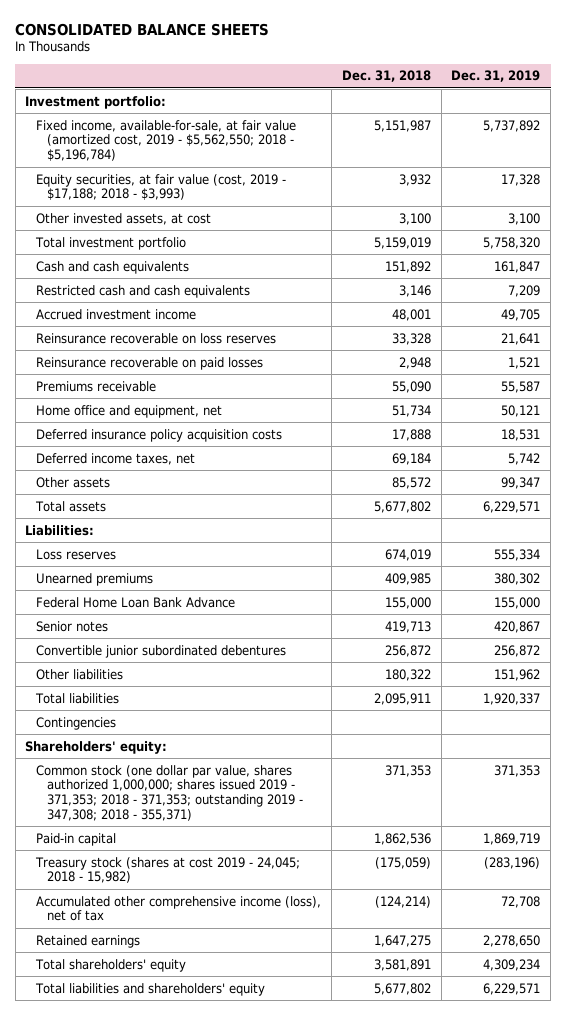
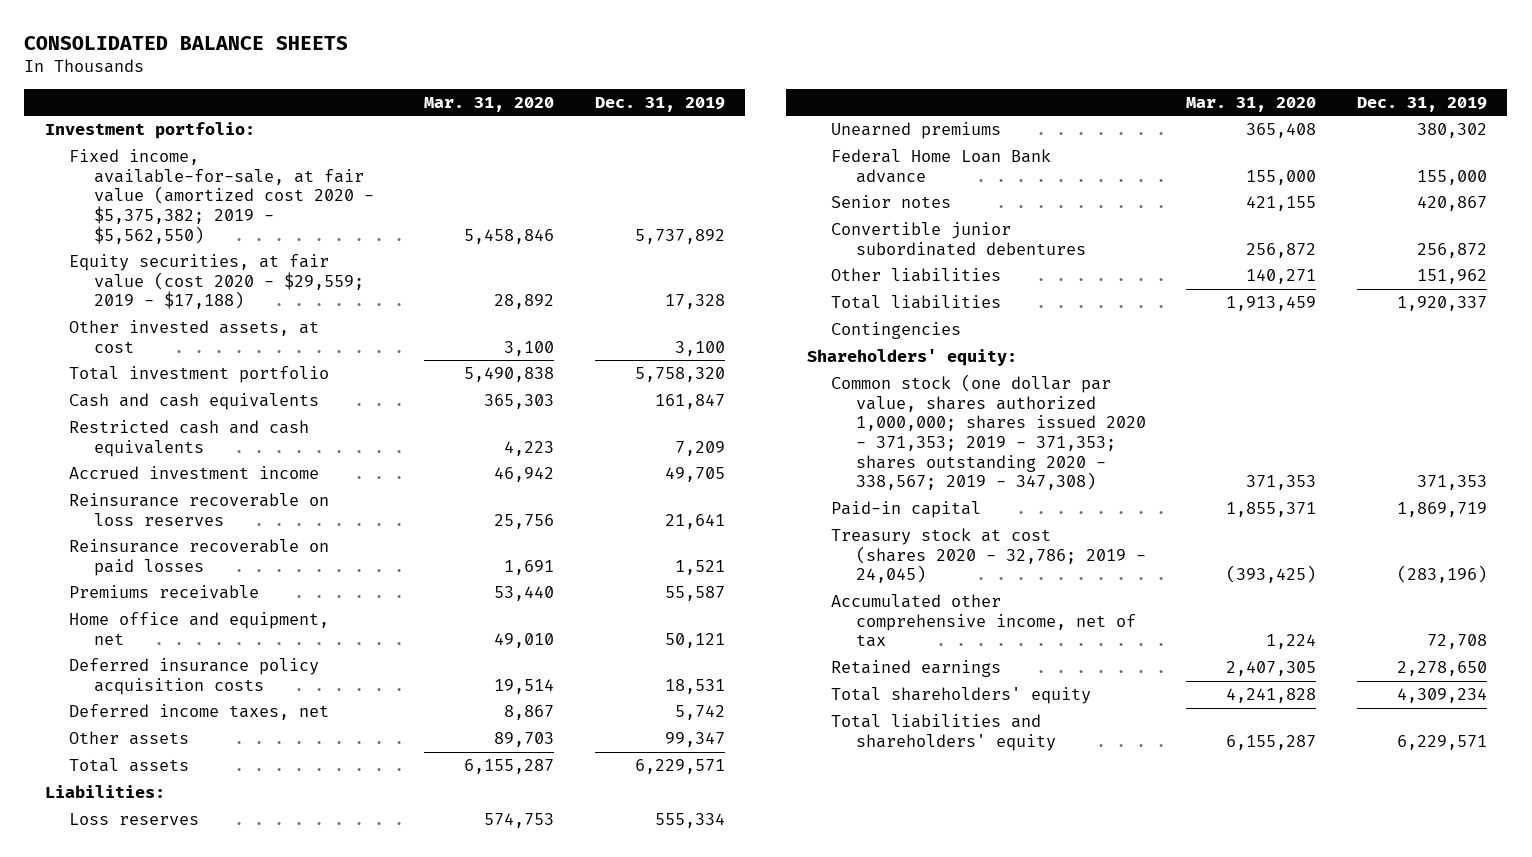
- | Dec. 31, 2018 | Dec. 31, 2019
+ | Mar. 31, 2020 | Dec. 31, 2019
- Fixed income, available-for-sale, at fair value (amortized cost, 2019 - $5,562,550; 2018 - $5,196,784) | 5,151,987 | 5,737,892
- Equity securities, at fair value (cost, 2019 - $17,188; 2018 - $3,993) | 3,932 | 17,328
+ Fixed income, available-for-sale, at fair value (amortized cost 2020 - $5,375,382; 2019 - $5,562,550) | 5,458,846 | 5,737,892
+ Equity securities, at fair value (cost 2020 - $29,559; 2019 - $17,188) | 28,892 | 17,328
- Federal Home Loan Bank Advance | 155,000 | 155,000
+ Federal Home Loan Bank advance | 155,000 | 155,000
- Common stock (one dollar par value, shares authorized 1,000,000; shares issued 2019 - 371,353; 2018 - 371,353; outstanding 2019 - 347,308; 2018 - 355,371) | 371,353 | 371,353
+ Common stock (one dollar par value, shares authorized 1,000,000; shares issued 2020 - 371,353; 2019 - 371,353; shares outstanding 2020 - 338,567; 2019 - 347,308) | 371,353 | 371,353
- Treasury stock (shares at cost 2019 - 24,045; 2018 - 15,982) | (175,059) | (283,196)
- Accumulated other comprehensive income (loss), net of tax | (124,214) | 72,708
+ Treasury stock at cost (shares 2020 - 32,786; 2019 - 24,045) | (393,425) | (283,196)
+ Accumulated other comprehensive income, net of tax | 1,224 | 72,708

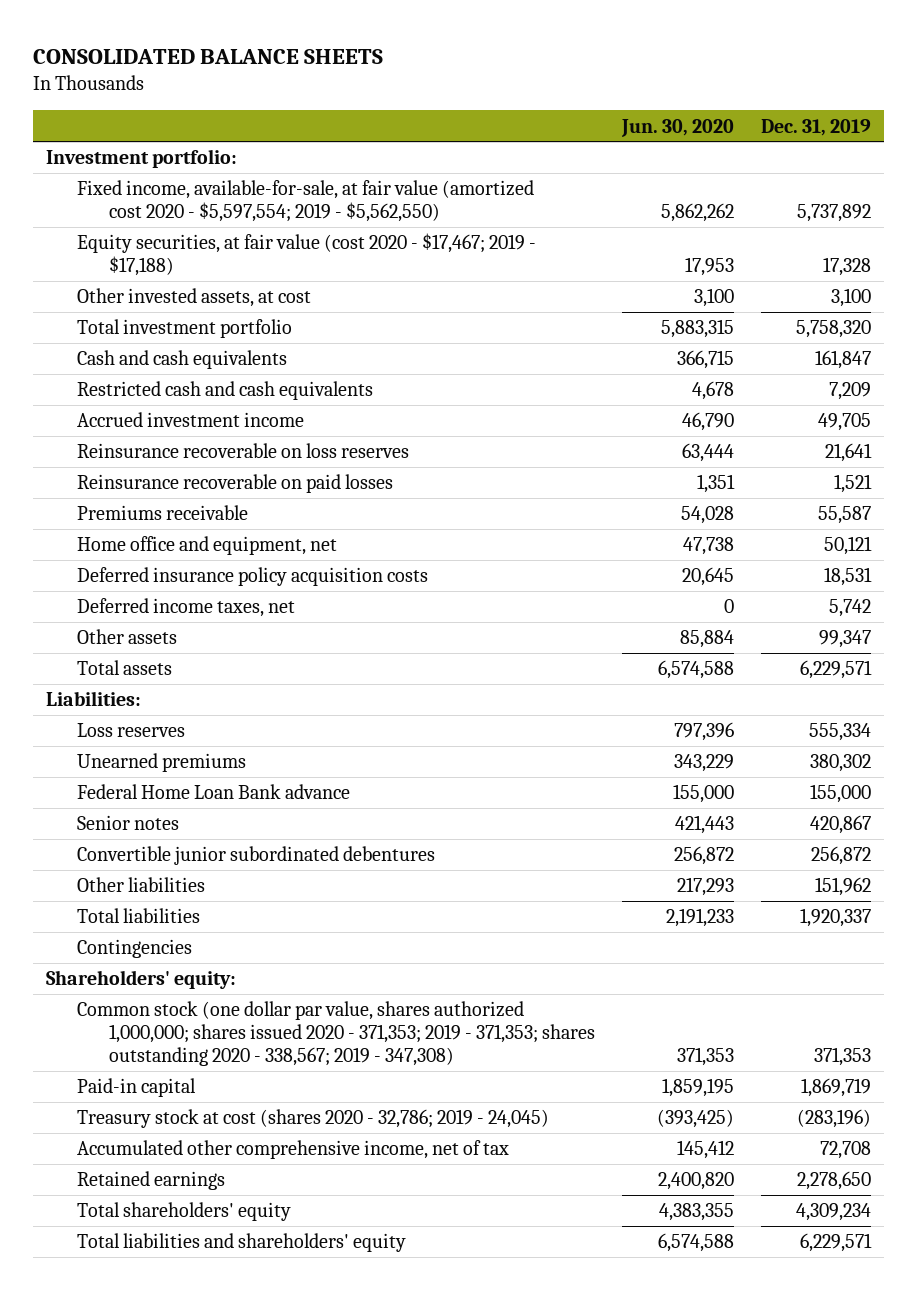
- | Mar. 31, 2020 | Dec. 31, 2019
+ | Jun. 30, 2020 | Dec. 31, 2019
- Fixed income, available-for-sale, at fair value (amortized cost 2020 - $5,375,382; 2019 - $5,562,550) | 5,458,846 | 5,737,892
- Equity securities, at fair value (cost 2020 - $29,559; 2019 - $17,188) | 28,892 | 17,328
+ Fixed income, available-for-sale, at fair value (amortized cost 2020 - $5,597,554; 2019 - $5,562,550) | 5,862,262 | 5,737,892
+ Equity securities, at fair value (cost 2020 - $17,467; 2019 - $17,188) | 17,953 | 17,328

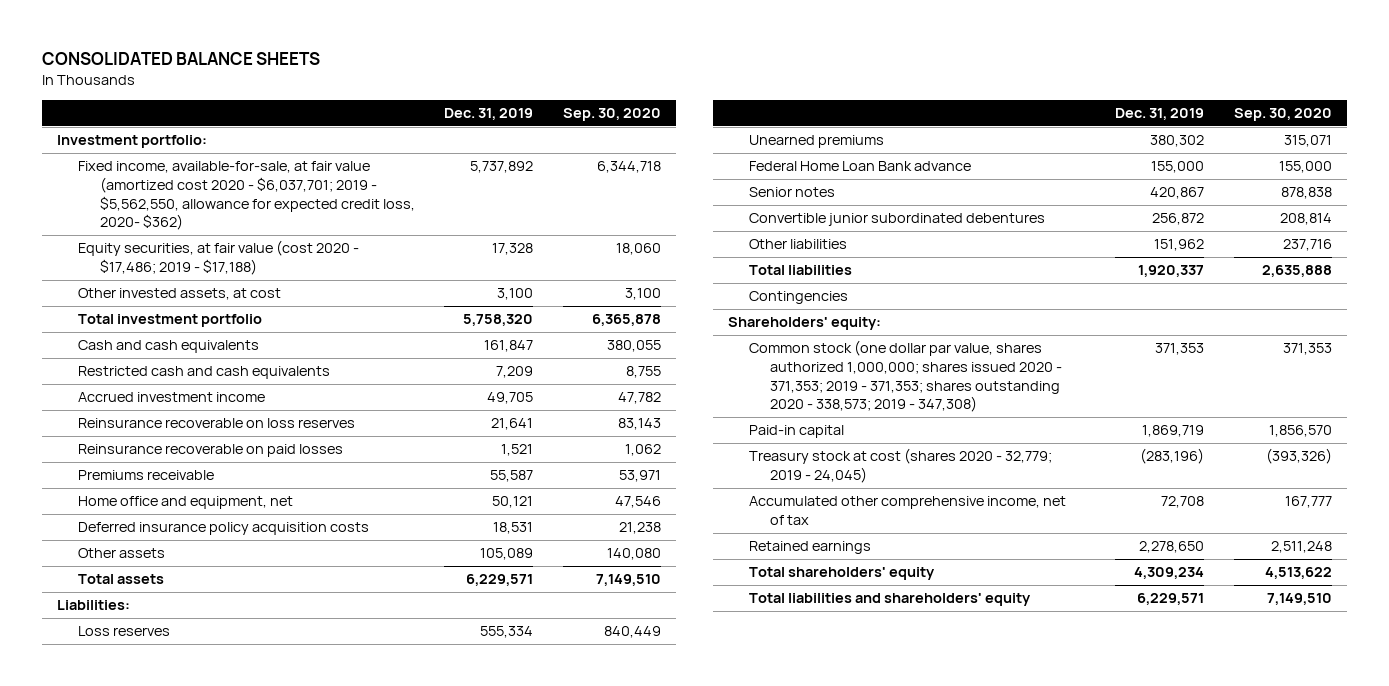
- | Jun. 30, 2020 | Dec. 31, 2019
+ | Dec. 31, 2019 | Sep. 30, 2020
- Fixed income, available-for-sale, at fair value (amortized cost 2020 - $5,597,554; 2019 - $5,562,550) | 5,862,262 | 5,737,892
- Equity securities, at fair value (cost 2020 - $17,467; 2019 - $17,188) | 17,953 | 17,328
+ Fixed income, available-for-sale, at fair value (amortized cost 2020 - $6,037,701; 2019 - $5,562,550, allowance for expected credit loss, 2020- $362) | 5,737,892 | 6,344,718
+ Equity securities, at fair value (cost 2020 - $17,486; 2019 - $17,188) | 17,328 | 18,060
- Deferred income taxes, net | 0 | 5,742
- Other assets | 85,884 | 99,347
+ Other assets | 105,089 | 140,080
- Common stock (one dollar par value, shares authorized 1,000,000; shares issued 2020 - 371,353; 2019 - 371,353; shares outstanding 2020 - 338,567; 2019 - 347,308) | 371,353 | 371,353
+ Common stock (one dollar par value, shares authorized 1,000,000; shares issued 2020 - 371,353; 2019 - 371,353; shares outstanding 2020 - 338,573; 2019 - 347,308) | 371,353 | 371,353
- Treasury stock at cost (shares 2020 - 32,786; 2019 - 24,045) | (393,425) | (283,196)
+ Treasury stock at cost (shares 2020 - 32,779; 2019 - 24,045) | (283,196) | (393,326)

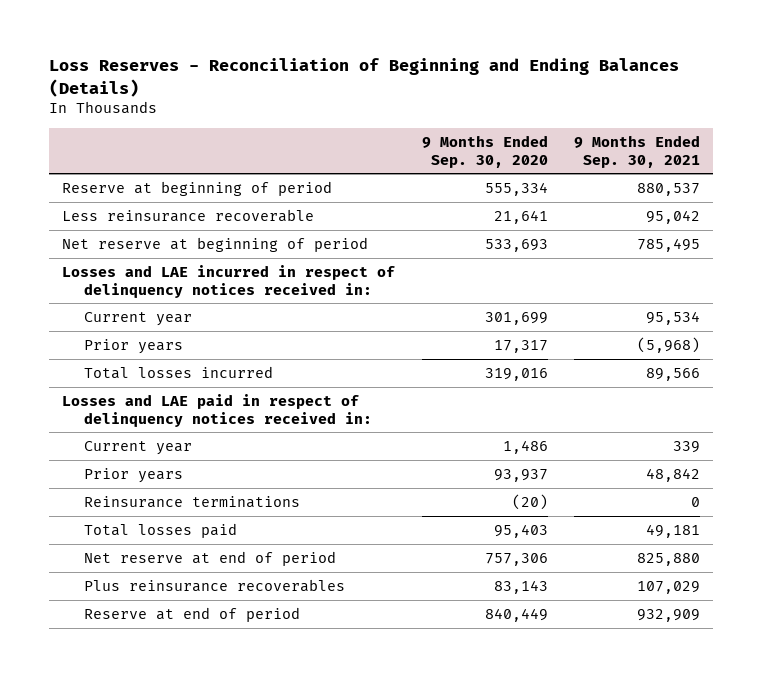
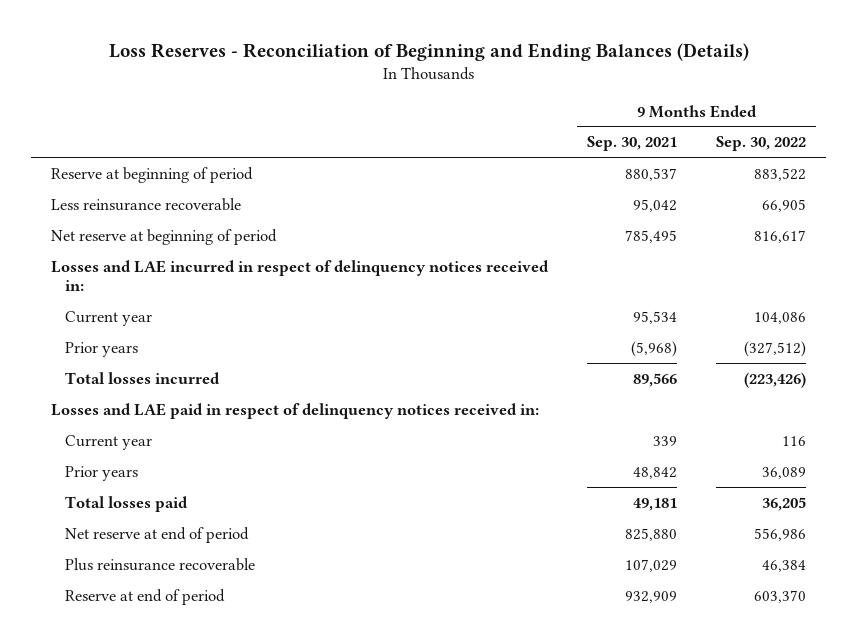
- | 9 Months Ended Sep. 30, 2020 | 9 Months Ended Sep. 30, 2021
+ | 9 Months Ended Sep. 30, 2021 | 9 Months Ended Sep. 30, 2022
- Reinsurance terminations | (20) | 0
- Plus reinsurance recoverables | 83,143 | 107,029
+ Plus reinsurance recoverable | 107,029 | 46,384

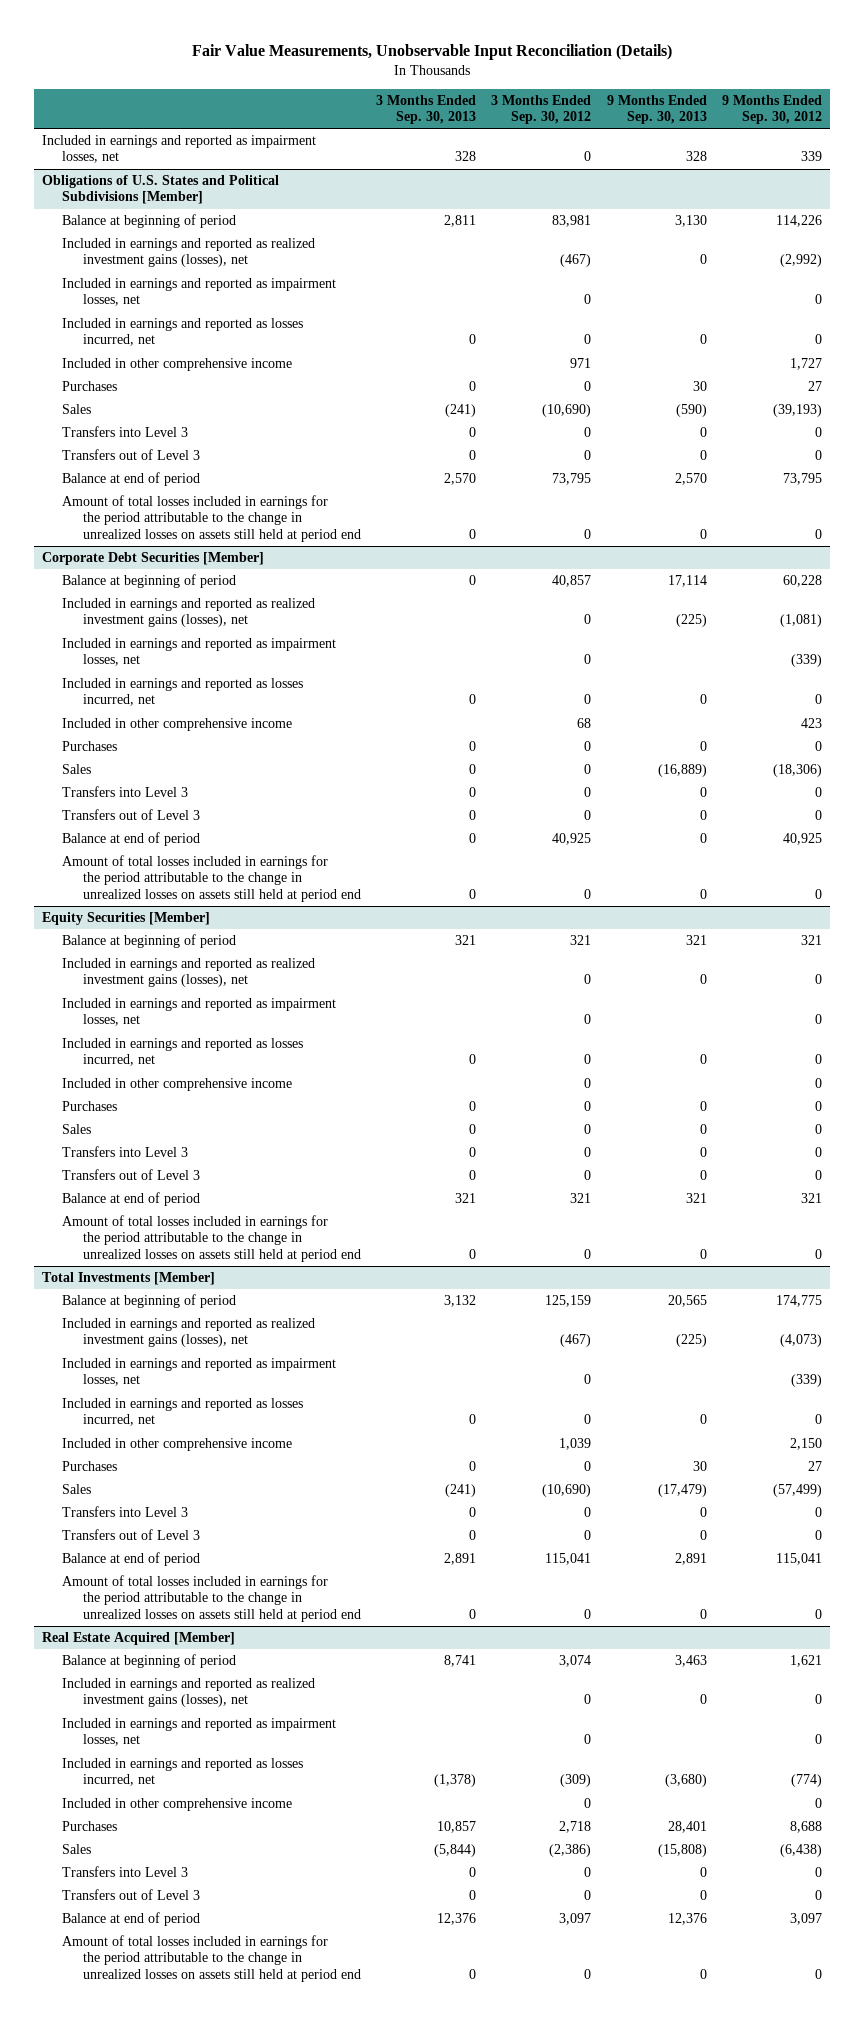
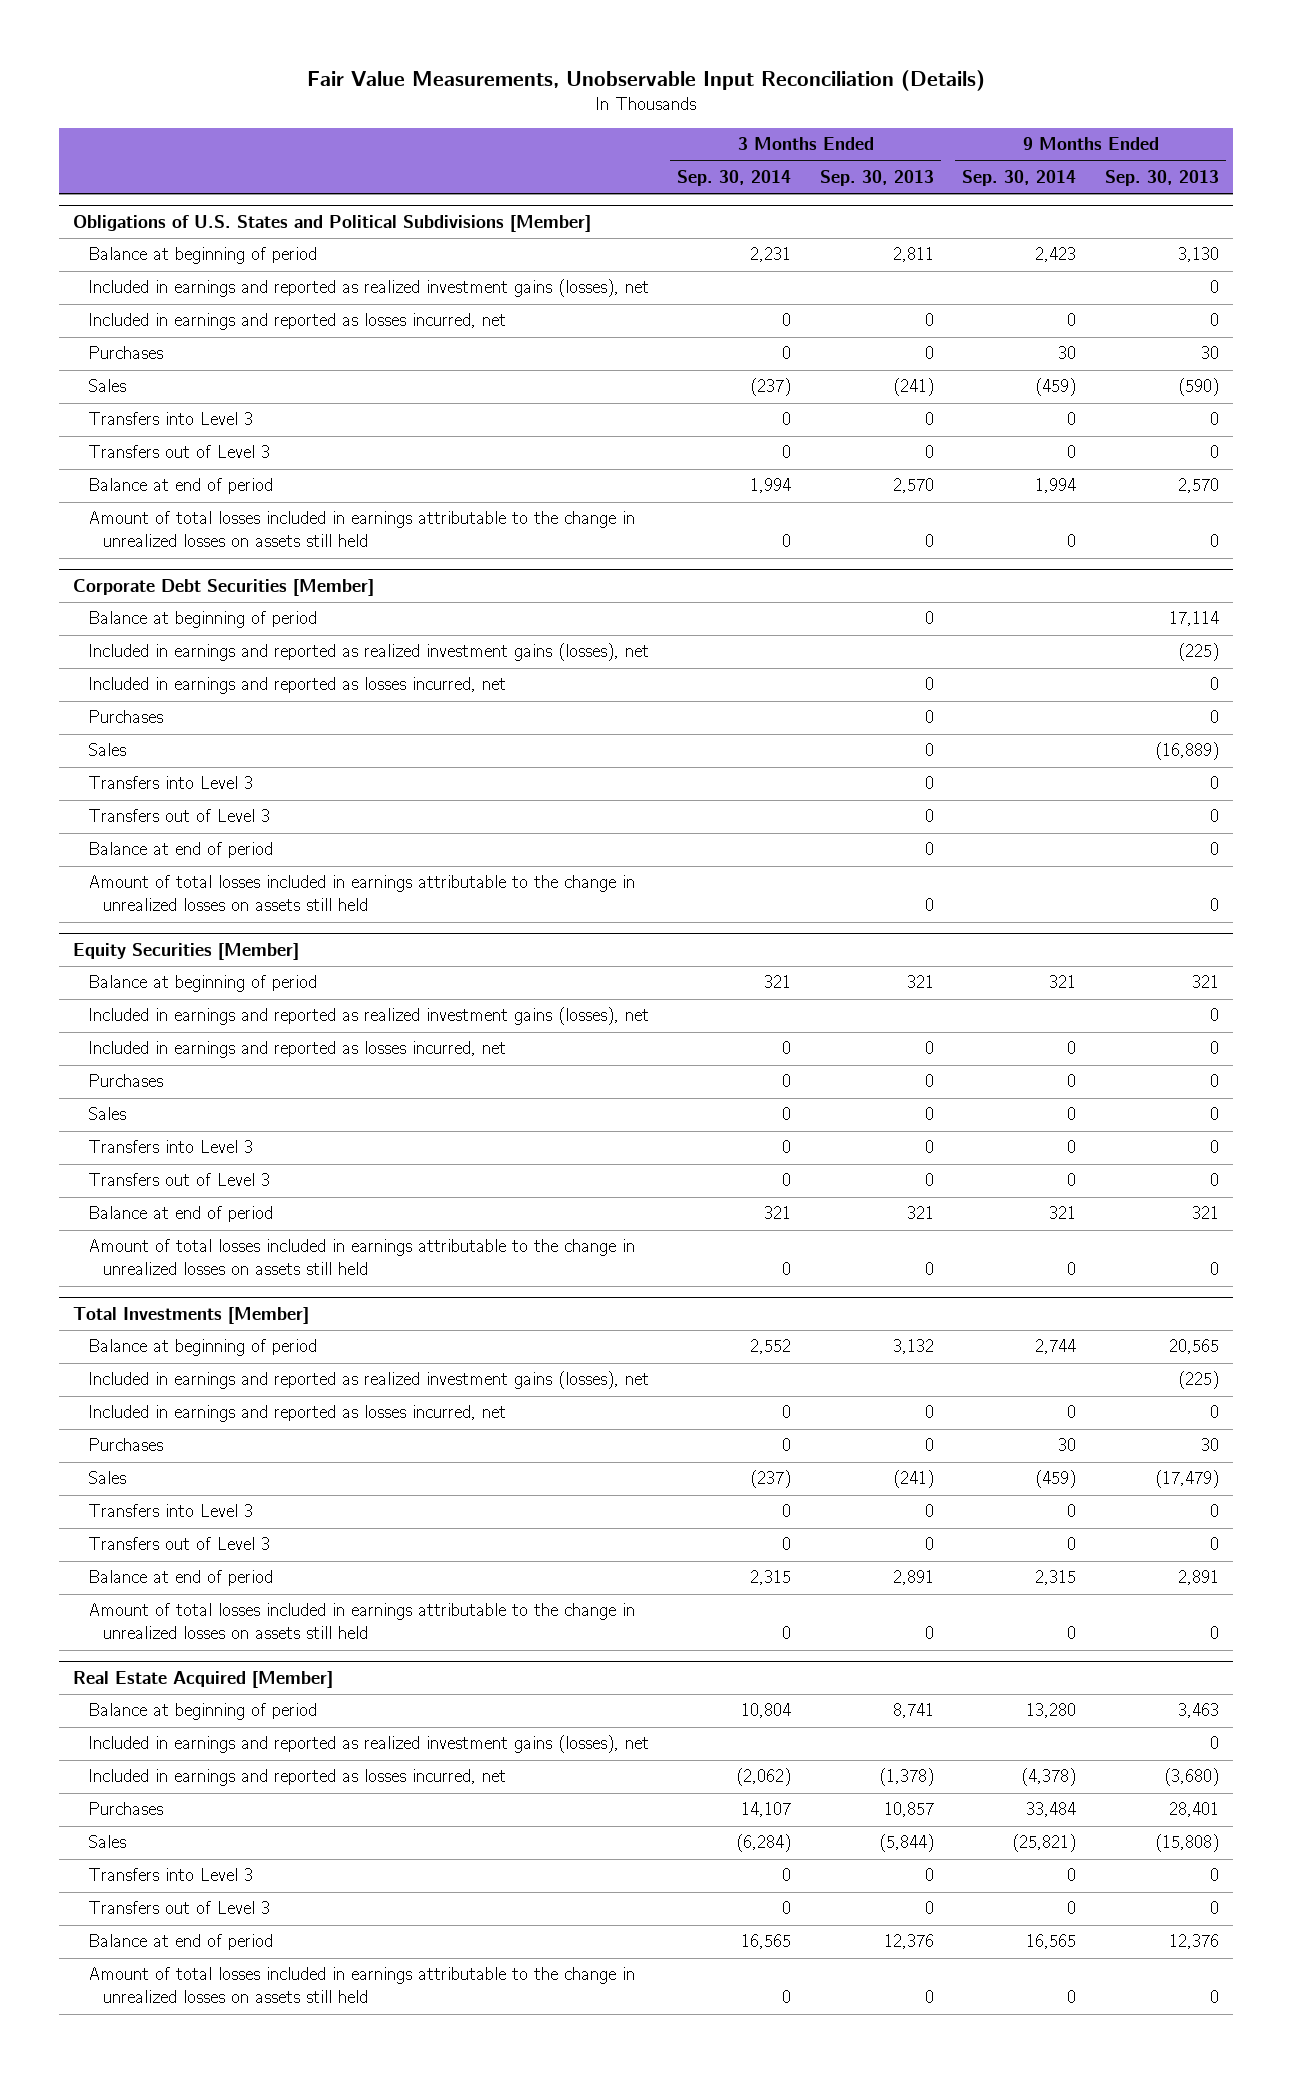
- | 3 Months Ended Sep. 30, 2013 | 3 Months Ended Sep. 30, 2012 | 9 Months Ended Sep. 30, 2013 | 9 Months Ended Sep. 30, 2012
+ | 3 Months Ended Sep. 30, 2014 | 3 Months Ended Sep. 30, 2013 | 9 Months Ended Sep. 30, 2014 | 9 Months Ended Sep. 30, 2013
- Included in earnings and reported as impairment losses, net | 328 | 0 | 328 | 339
@ Obligations of U.S. States and Political Subdivisions [Member]
- Included in earnings and reported as impairment losses, net | | 0 | | 0
- Included in other comprehensive income | | 971 | | 1,727
- Amount of total losses included in earnings for the period attributable to the change in unrealized losses on assets still held at period end | 0 | 0 | 0 | 0
+ Amount of total losses included in earnings attributable to the change in unrealized losses on assets still held | 0 | 0 | 0 | 0
@ Corporate Debt Securities [Member]
- Included in earnings and reported as impairment losses, net | | 0 | | (339)
- Included in other comprehensive income | | 68 | | 423
- Amount of total losses included in earnings for the period attributable to the change in unrealized losses on assets still held at period end | 0 | 0 | 0 | 0
+ Amount of total losses included in earnings attributable to the change in unrealized losses on assets still held | | 0 | | 0
@ Equity Securities [Member]
- Included in earnings and reported as impairment losses, net | | 0 | | 0
- Included in other comprehensive income | | 0 | | 0
- Amount of total losses included in earnings for the period attributable to the change in unrealized losses on assets still held at period end | 0 | 0 | 0 | 0
+ Amount of total losses included in earnings attributable to the change in unrealized losses on assets still held | 0 | 0 | 0 | 0
@ Total Investments [Member]
- Included in earnings and reported as impairment losses, net | | 0 | | (339)
- Included in other comprehensive income | | 1,039 | | 2,150
- Amount of total losses included in earnings for the period attributable to the change in unrealized losses on assets still held at period end | 0 | 0 | 0 | 0
+ Amount of total losses included in earnings attributable to the change in unrealized losses on assets still held | 0 | 0 | 0 | 0
@ Real Estate Acquired [Member]
- Included in earnings and reported as impairment losses, net | | 0 | | 0
- Included in other comprehensive income | | 0 | | 0
- Amount of total losses included in earnings for the period attributable to the change in unrealized losses on assets still held at period end | 0 | 0 | 0 | 0
+ Amount of total losses included in earnings attributable to the change in unrealized losses on assets still held | 0 | 0 | 0 | 0

